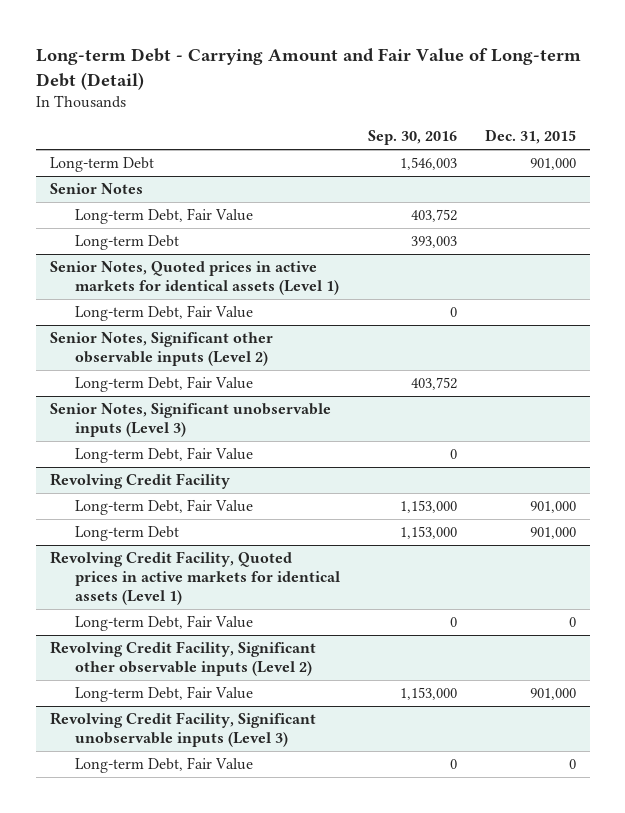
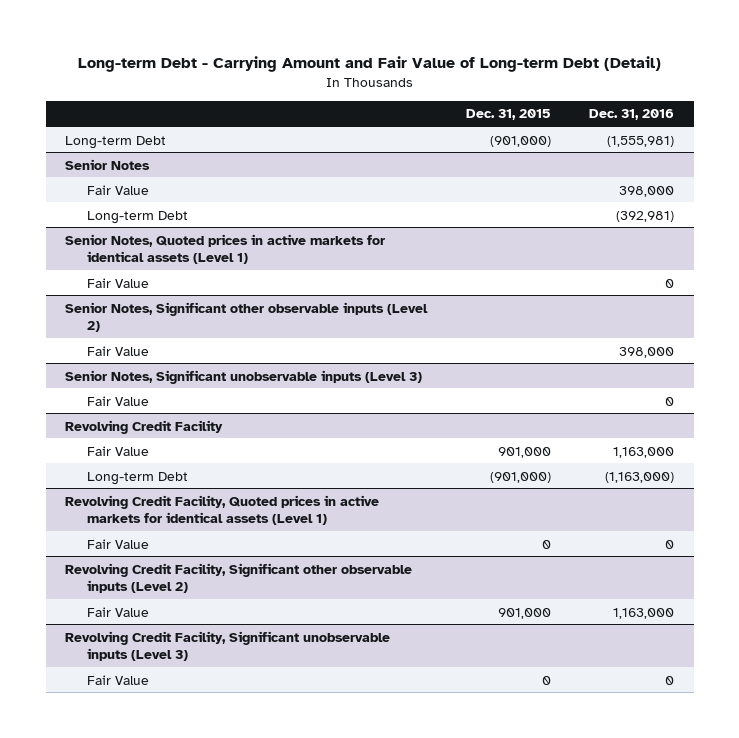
- | Sep. 30, 2016 | Dec. 31, 2015
+ | Dec. 31, 2015 | Dec. 31, 2016
- Long-term Debt | 1,546,003 | 901,000
+ Long-term Debt | (901,000) | (1,555,981)
@ Senior Notes
- Long-term Debt, Fair Value | 403,752 |
+ Fair Value | | 398,000
@ Senior Notes, Quoted prices in active markets for identical assets (Level 1)
- Long-term Debt, Fair Value | 0 |
+ Fair Value | | 0
@ Senior Notes, Significant other observable inputs (Level 2)
- Long-term Debt, Fair Value | 403,752 |
+ Fair Value | | 398,000
@ Senior Notes, Significant unobservable inputs (Level 3)
- Long-term Debt, Fair Value | 0 |
+ Fair Value | | 0
@ Revolving Credit Facility
- Long-term Debt, Fair Value | 1,153,000 | 901,000
- Long-term Debt | 1,153,000 | 901,000
+ Fair Value | 901,000 | 1,163,000
+ Long-term Debt | (901,000) | (1,163,000)
@ Revolving Credit Facility, Quoted prices in active markets for identical assets (Level 1)
- Long-term Debt, Fair Value | 0 | 0
+ Fair Value | 0 | 0
@ Revolving Credit Facility, Significant other observable inputs (Level 2)
- Long-term Debt, Fair Value | 1,153,000 | 901,000
+ Fair Value | 901,000 | 1,163,000
@ Revolving Credit Facility, Significant unobservable inputs (Level 3)
- Long-term Debt, Fair Value | 0 | 0
+ Fair Value | 0 | 0

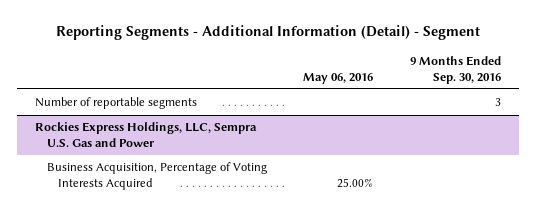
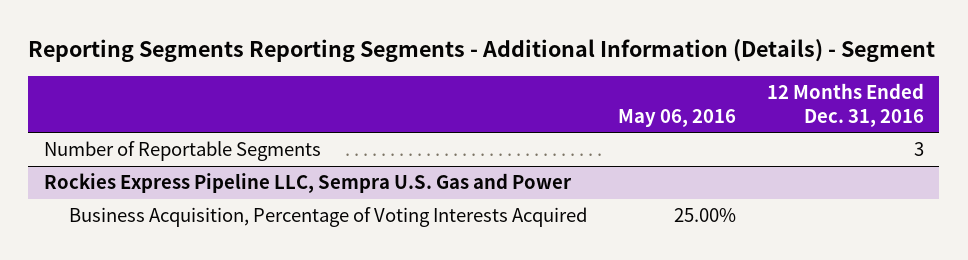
- Reporting Segments - Additional Information (Detail) - Segment
+ Reporting Segments Reporting Segments - Additional Information (Details) - Segment
- | May 06, 2016 | 9 Months Ended Sep. 30, 2016
+ | May 06, 2016 | 12 Months Ended Dec. 31, 2016
- Number of reportable segments | | 3
- Rockies Express Holdings, LLC, Sempra U.S. Gas and Power
+ Number of Reportable Segments | | 3
+ Rockies Express Pipeline LLC, Sempra U.S. Gas and Power

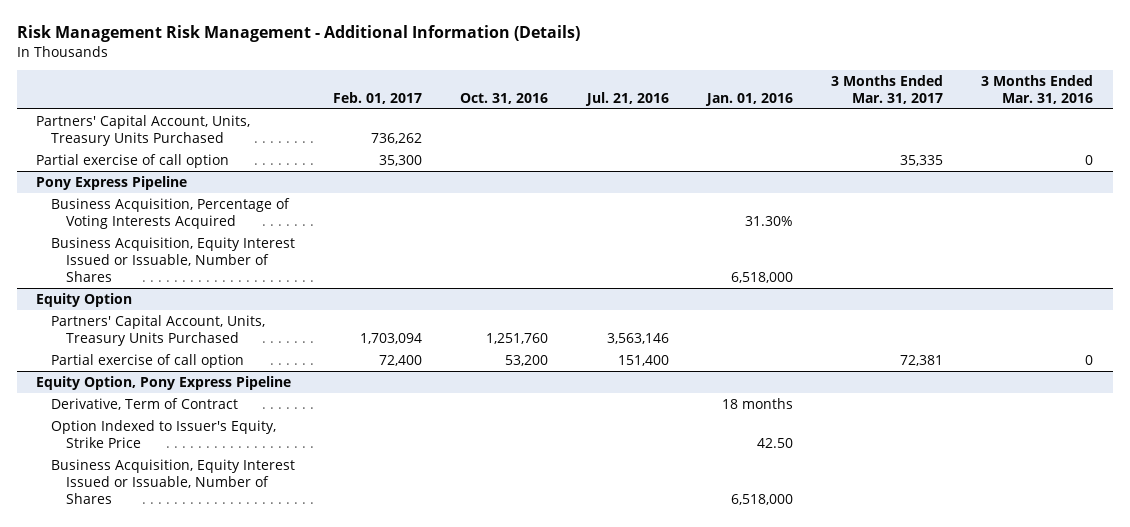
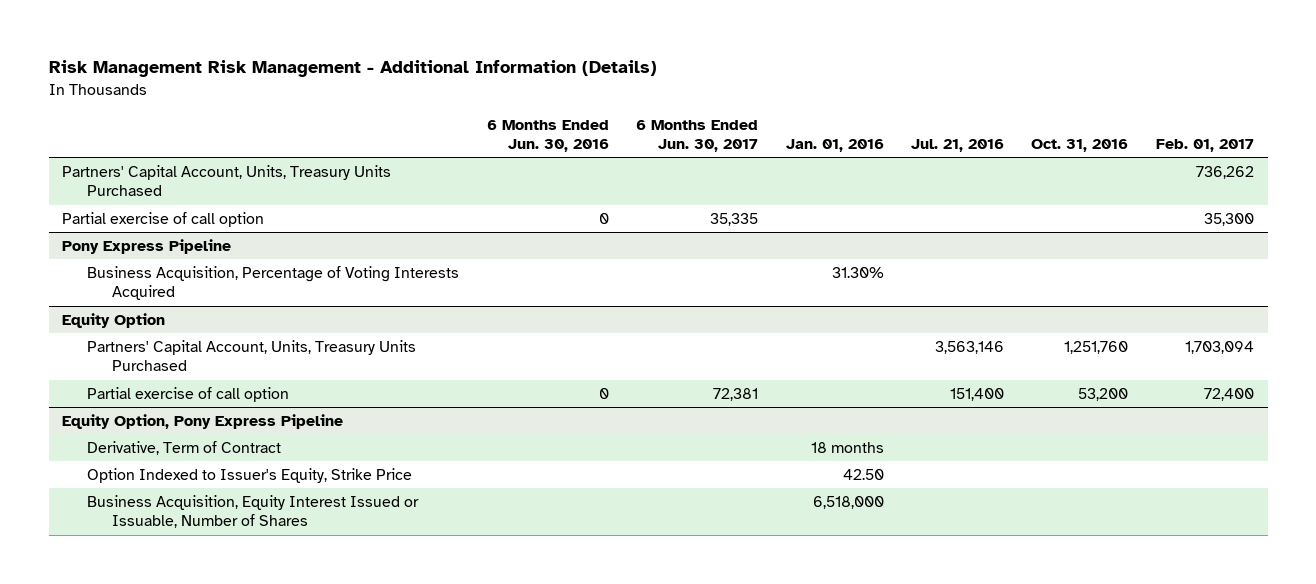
- | Feb. 01, 2017 | Oct. 31, 2016 | Jul. 21, 2016 | Jan. 01, 2016 | 3 Months Ended Mar. 31, 2017 | 3 Months Ended Mar. 31, 2016
+ | 6 Months Ended Jun. 30, 2016 | 6 Months Ended Jun. 30, 2017 | Jan. 01, 2016 | Jul. 21, 2016 | Oct. 31, 2016 | Feb. 01, 2017
@ Pony Express Pipeline
- Business Acquisition, Equity Interest Issued or Issuable, Number of Shares | | | | 6,518,000 | |

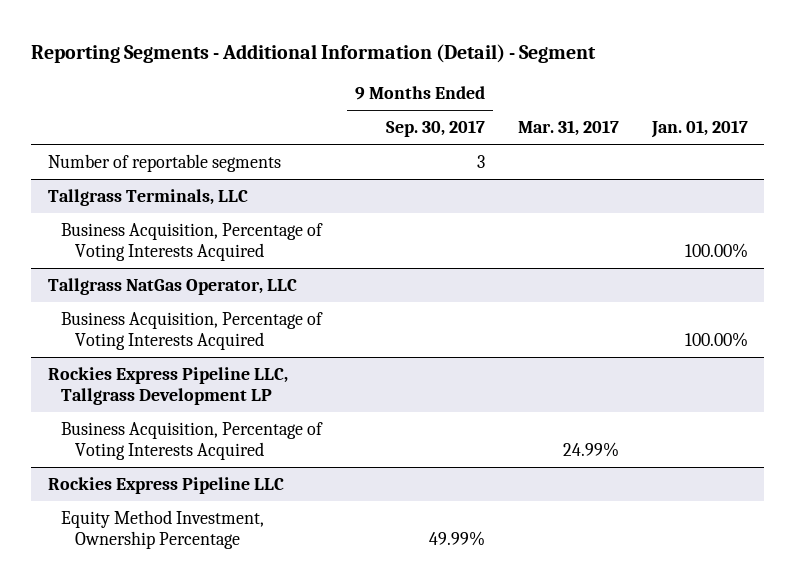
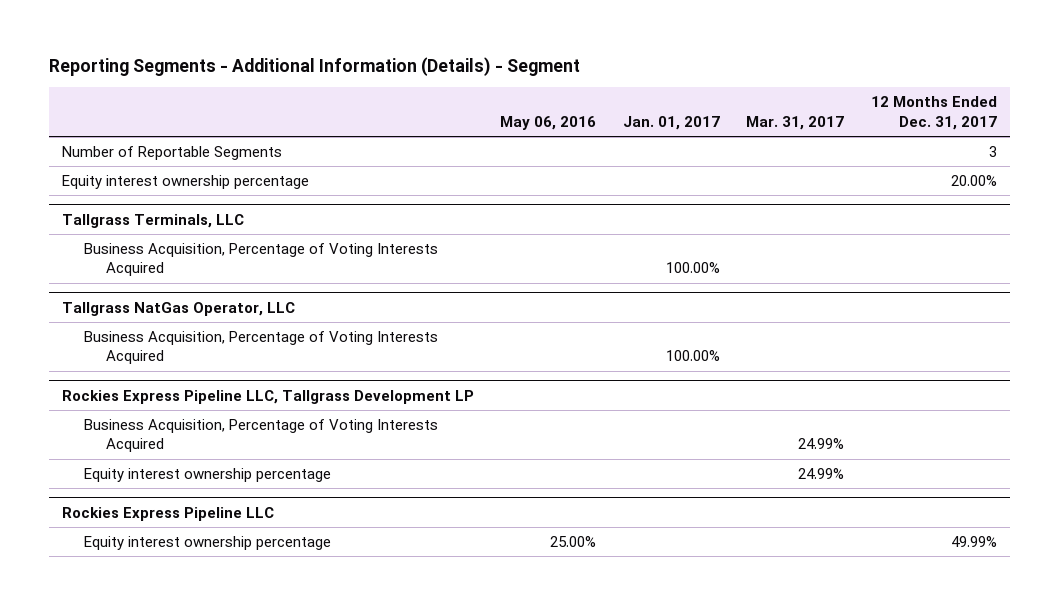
- Reporting Segments - Additional Information (Detail) - Segment
+ Reporting Segments - Additional Information (Details) - Segment
- | 9 Months Ended Sep. 30, 2017 | Mar. 31, 2017 | Jan. 01, 2017
+ | May 06, 2016 | Jan. 01, 2017 | Mar. 31, 2017 | 12 Months Ended Dec. 31, 2017
- Number of reportable segments | 3 | |
+ Number of Reportable Segments | | | | 3
+ Equity interest ownership percentage | | | | 20.00%
@ Rockies Express Pipeline LLC, Tallgrass Development LP
+ Equity interest ownership percentage | | | 24.99% |
@ Rockies Express Pipeline LLC
- Equity Method Investment, Ownership Percentage | 49.99% | |
+ Equity interest ownership percentage | 25.00% | | | 49.99%

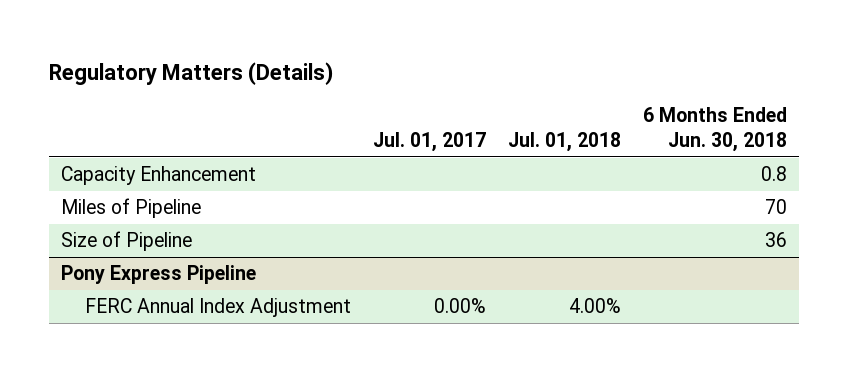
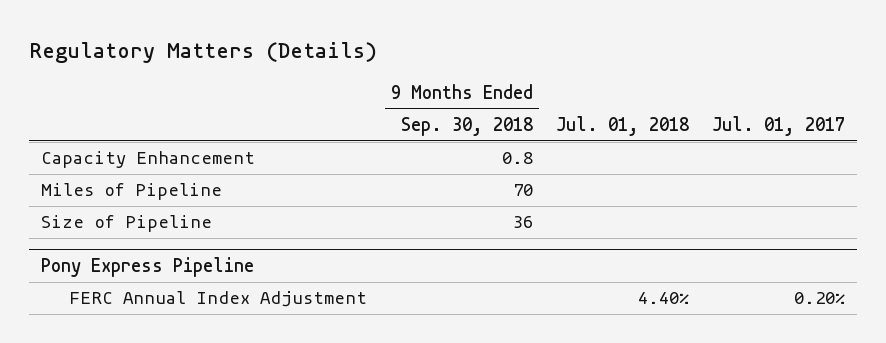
- | Jul. 01, 2017 | Jul. 01, 2018 | 6 Months Ended Jun. 30, 2018
+ | 9 Months Ended Sep. 30, 2018 | Jul. 01, 2018 | Jul. 01, 2017
@ Pony Express Pipeline
- FERC Annual Index Adjustment | 0.00% | 4.00% |
+ FERC Annual Index Adjustment | | 4.40% | 0.20%

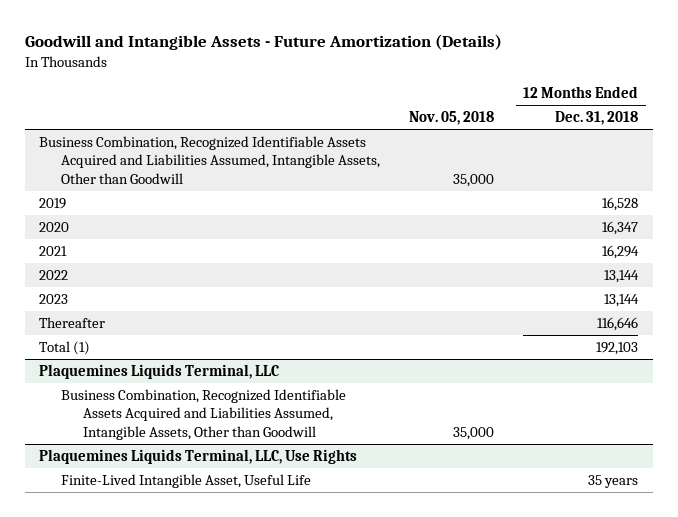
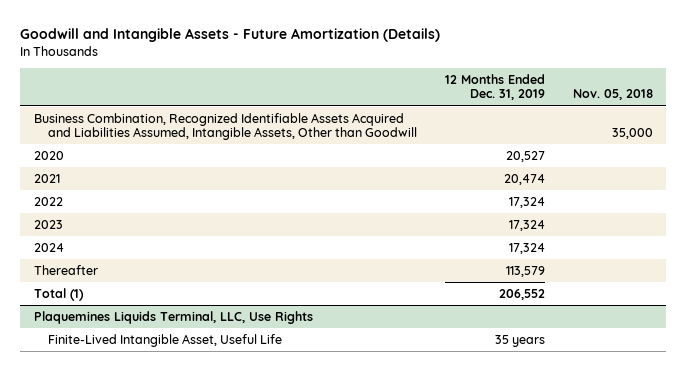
- | Nov. 05, 2018 | 12 Months Ended Dec. 31, 2018
+ | 12 Months Ended Dec. 31, 2019 | Nov. 05, 2018
- 2019 | | 16,528
+ 2024 | 17,324 |
- Plaquemines Liquids Terminal, LLC
- Business Combination, Recognized Identifiable Assets Acquired and Liabilities Assumed, Intangible Assets, Other than Goodwill | 35,000 |

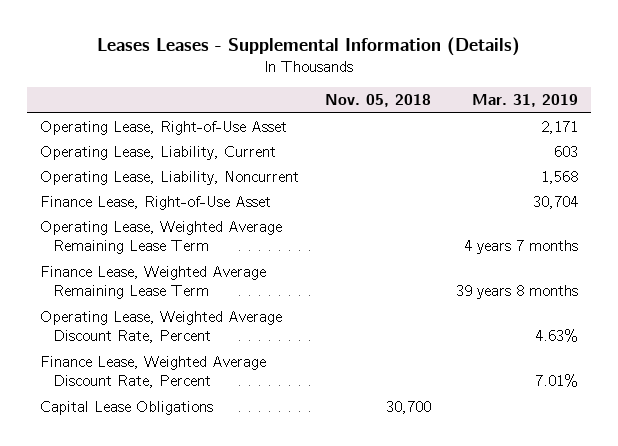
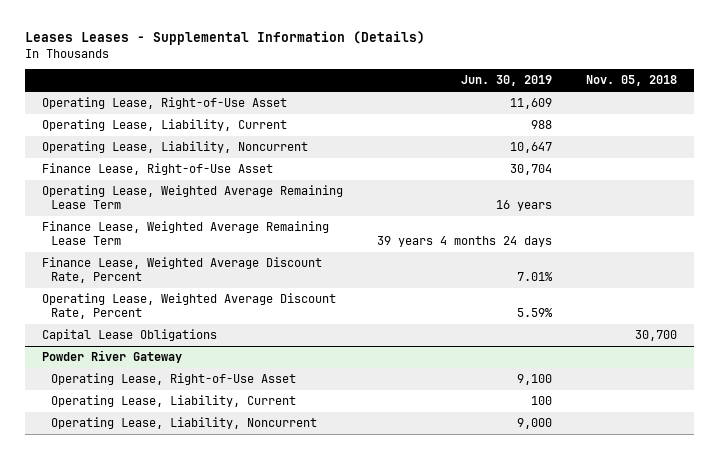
- | Nov. 05, 2018 | Mar. 31, 2019
+ | Jun. 30, 2019 | Nov. 05, 2018
moved down: Operating Lease, Weighted Average Discount Rate, Percent | 5.59% |
+ Powder River Gateway
+ Operating Lease, Right-of-Use Asset | 9,100 |
+ Operating Lease, Liability, Current | 100 |
+ Operating Lease, Liability, Noncurrent | 9,000 |

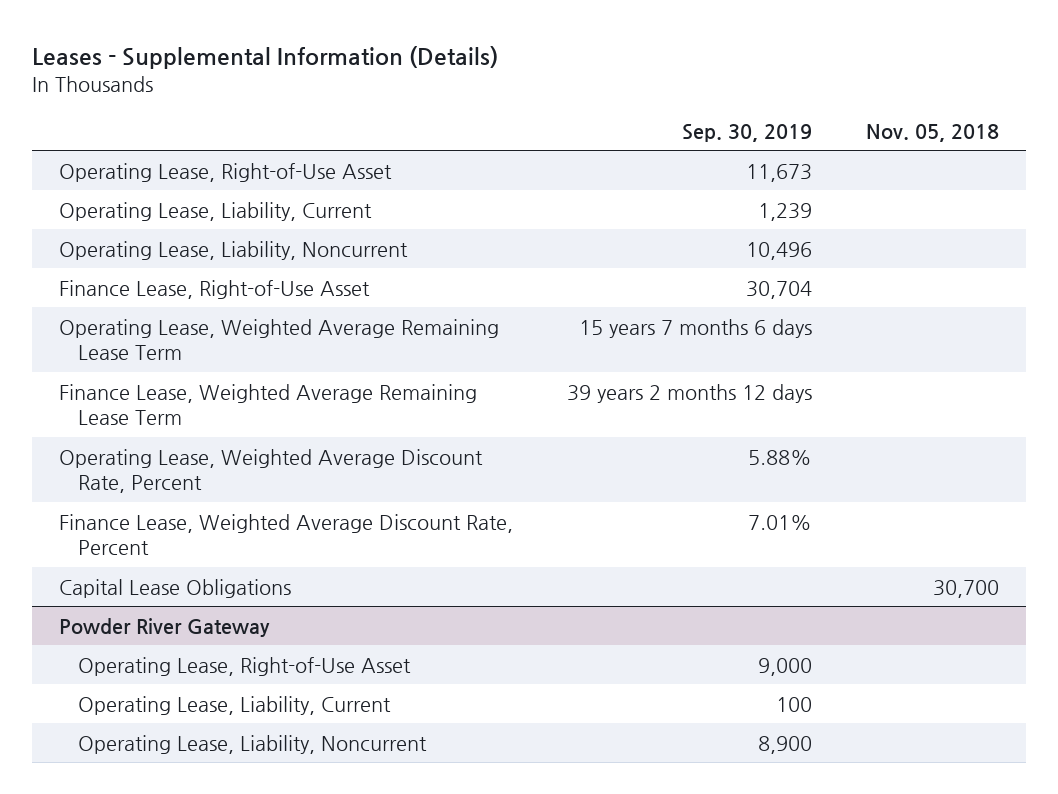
- Leases Leases - Supplemental Information (Details)
+ Leases - Supplemental Information (Details)
- | Jun. 30, 2019 | Nov. 05, 2018
+ | Sep. 30, 2019 | Nov. 05, 2018
moved down: Finance Lease, Weighted Average Discount Rate, Percent | 7.01% |

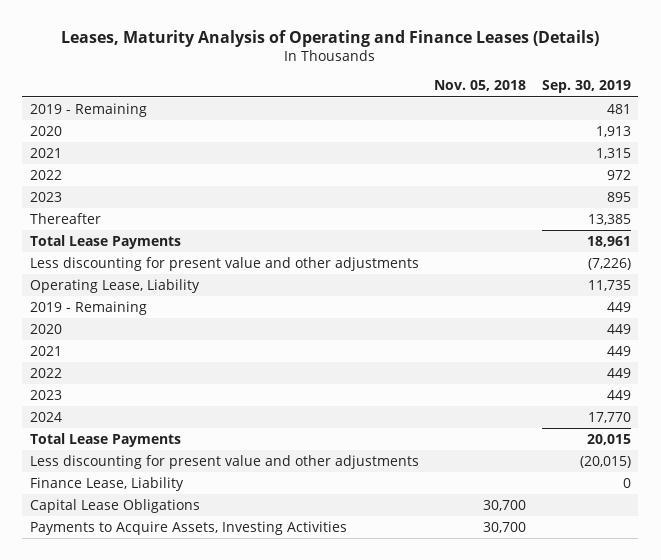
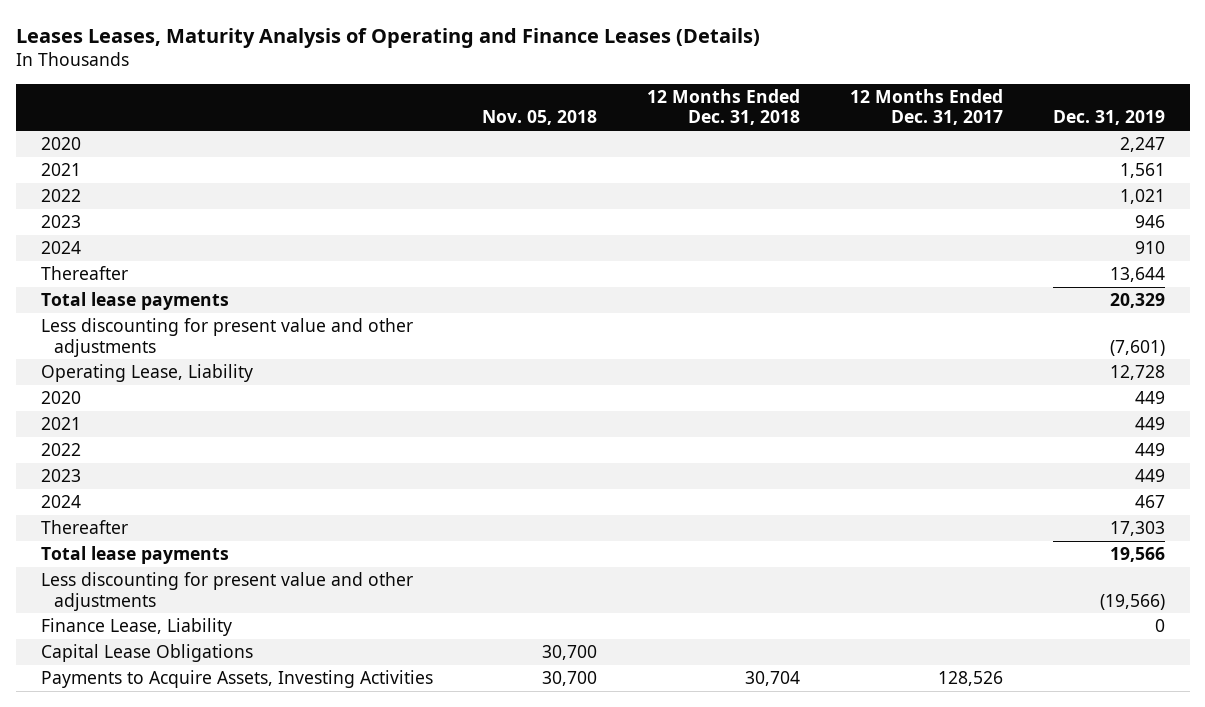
- Leases, Maturity Analysis of Operating and Finance Leases (Details)
+ Leases Leases, Maturity Analysis of Operating and Finance Leases (Details)
- | Nov. 05, 2018 | Sep. 30, 2019
+ | Nov. 05, 2018 | 12 Months Ended Dec. 31, 2018 | 12 Months Ended Dec. 31, 2017 | Dec. 31, 2019
- 2019 - Remaining | | 481
+ 2024 | | | | 910
- Total Lease Payments | | 18,961
+ Total lease payments | | | | 20,329
- 2019 - Remaining | | 449
- Total Lease Payments | | 20,015
+ Thereafter | | | | 17,303
+ Total lease payments | | | | 19,566

